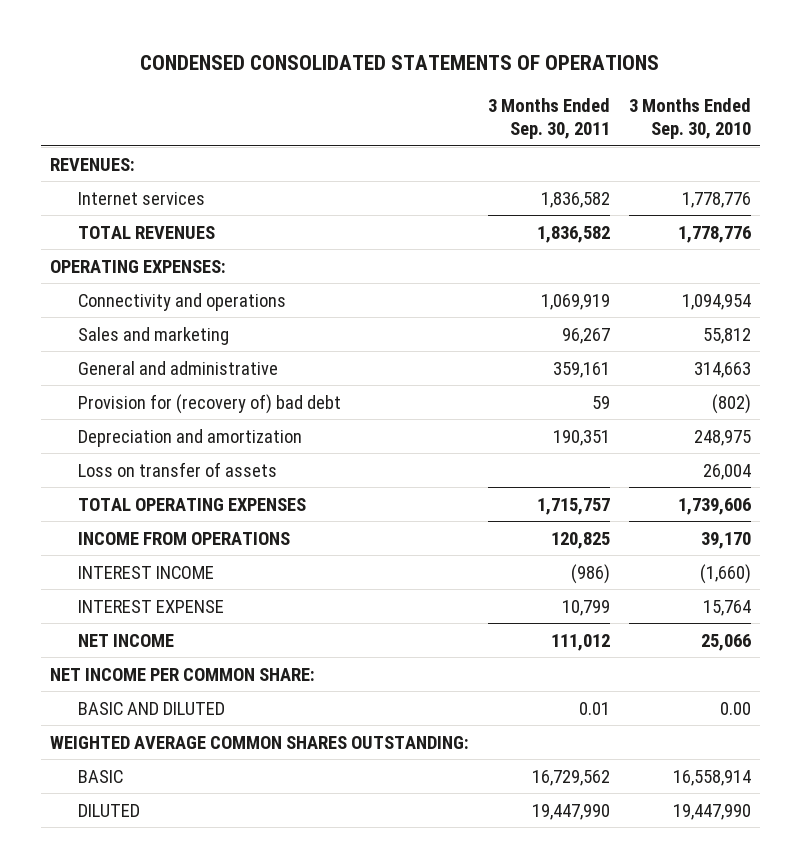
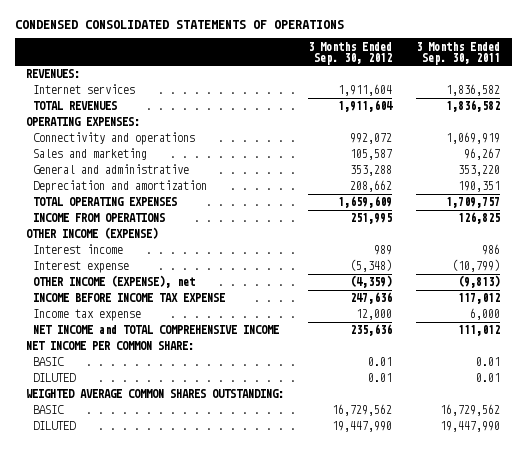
- | 3 Months Ended Sep. 30, 2011 | 3 Months Ended Sep. 30, 2010
+ | 3 Months Ended Sep. 30, 2012 | 3 Months Ended Sep. 30, 2011
- General and administrative | 359,161 | 314,663
- Provision for (recovery of) bad debt | 59 | (802)
+ General and administrative | 353,288 | 353,220
- Loss on transfer of assets | | 26,004
- TOTAL OPERATING EXPENSES | 1,715,757 | 1,739,606
- INCOME FROM OPERATIONS | 120,825 | 39,170
- INTEREST INCOME | (986) | (1,660)
- INTEREST EXPENSE | 10,799 | 15,764
- NET INCOME | 111,012 | 25,066
+ TOTAL OPERATING EXPENSES | 1,659,609 | 1,709,757
+ INCOME FROM OPERATIONS | 251,995 | 126,825
+ OTHER INCOME (EXPENSE)
+ Interest income | 989 | 986
+ Interest expense | (5,348) | (10,799)
+ OTHER INCOME (EXPENSE), net | (4,359) | (9,813)
+ INCOME BEFORE INCOME TAX EXPENSE | 247,636 | 117,012
+ Income tax expense | 12,000 | 6,000
+ NET INCOME and TOTAL COMPREHENSIVE INCOME | 235,636 | 111,012
- BASIC AND DILUTED | 0.01 | 0.00
+ BASIC | 0.01 | 0.01
+ DILUTED | 0.01 | 0.01

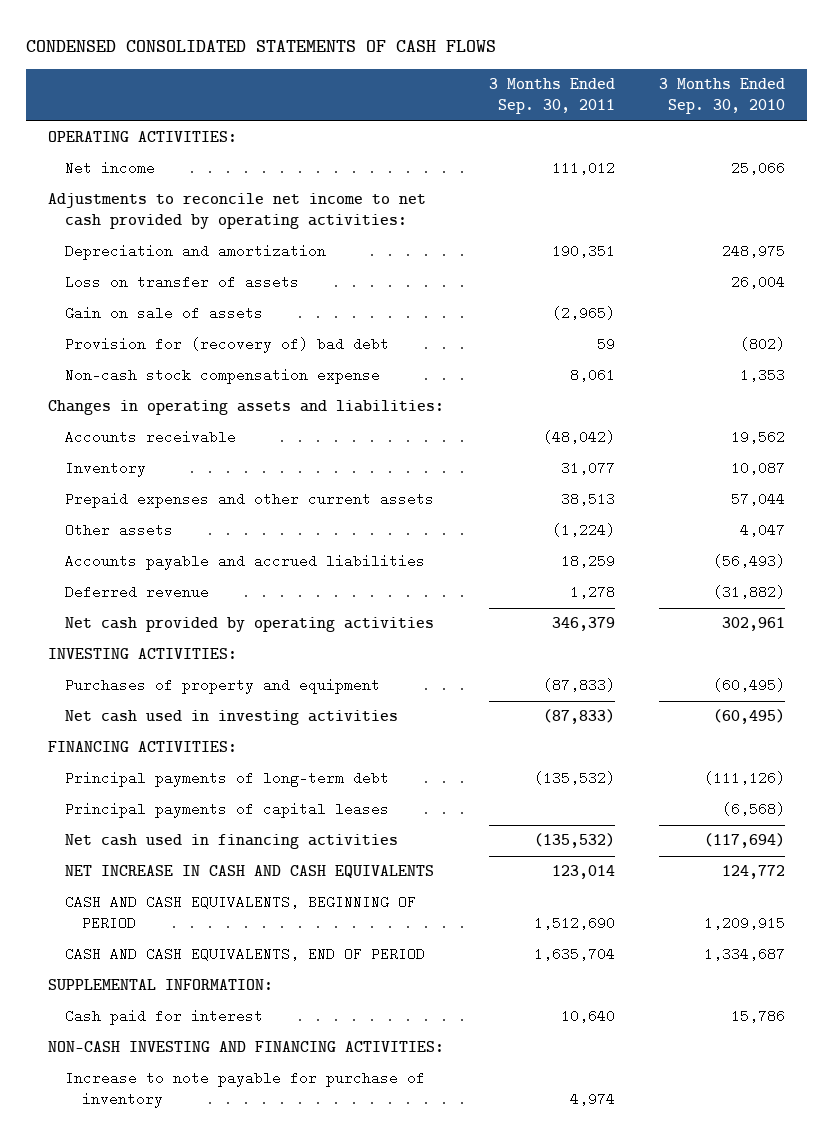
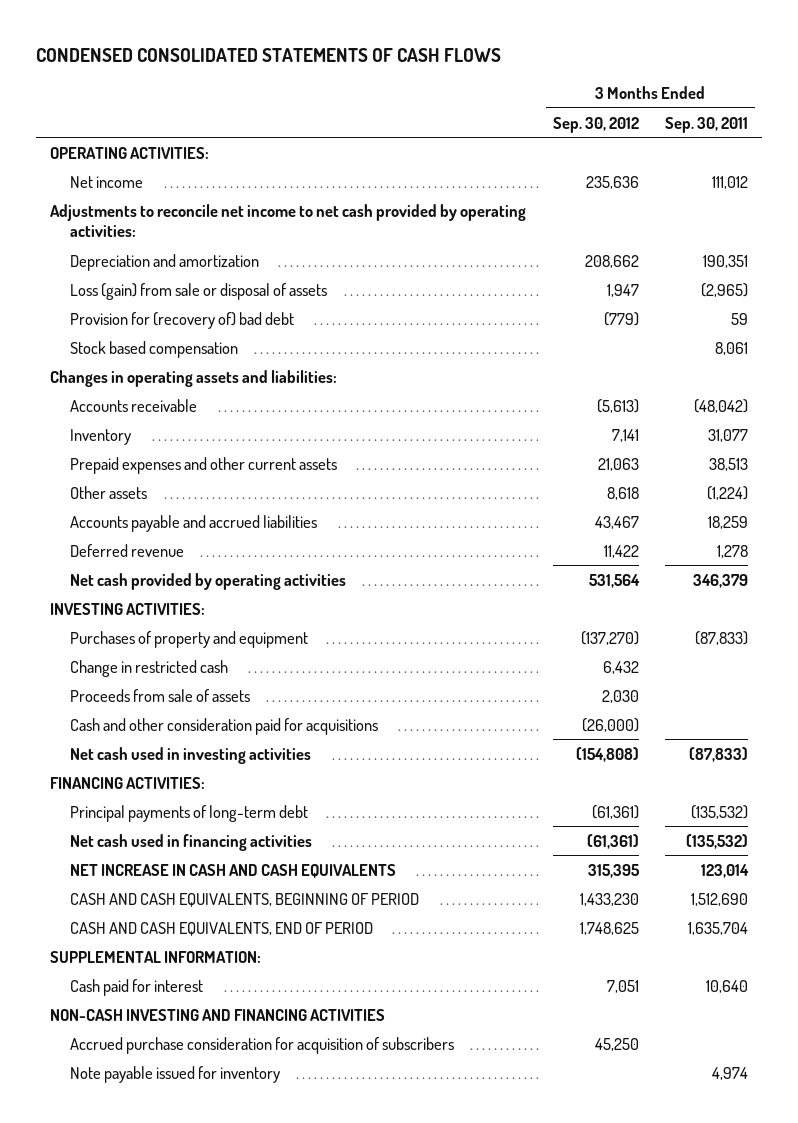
- | 3 Months Ended Sep. 30, 2011 | 3 Months Ended Sep. 30, 2010
+ | 3 Months Ended Sep. 30, 2012 | 3 Months Ended Sep. 30, 2011
- Loss on transfer of assets | | 26,004
- Gain on sale of assets | (2,965) |
+ Loss (gain) from sale or disposal of assets | 1,947 | (2,965)
- Non-cash stock compensation expense | 8,061 | 1,353
+ Stock based compensation | | 8,061
+ Change in restricted cash | 6,432 |
+ Proceeds from sale of assets | 2,030 |
+ Cash and other consideration paid for acquisitions | (26,000) |
- Principal payments of capital leases | | (6,568)
- NON-CASH INVESTING AND FINANCING ACTIVITIES:
- Increase to note payable for purchase of inventory | 4,974 |
+ NON-CASH INVESTING AND FINANCING ACTIVITIES
+ Accrued purchase consideration for acquisition of subscribers | 45,250 |
+ Note payable issued for inventory | | 4,974

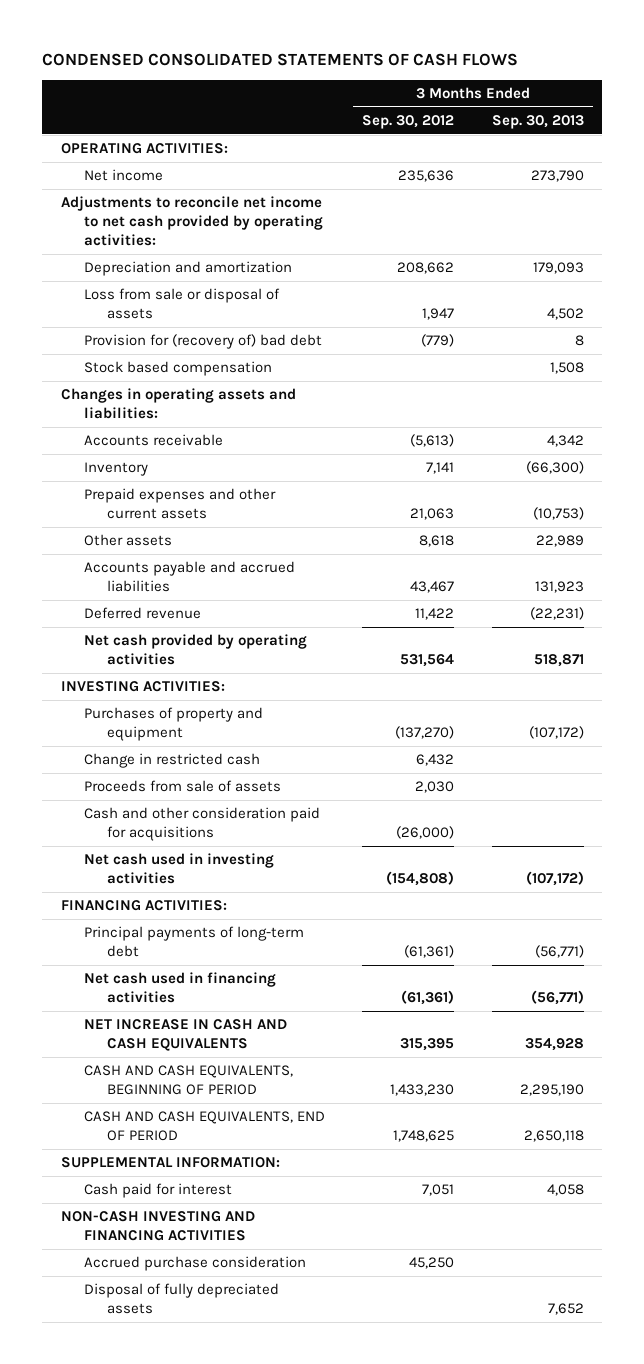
- | 3 Months Ended Sep. 30, 2012 | 3 Months Ended Sep. 30, 2011
+ | 3 Months Ended Sep. 30, 2012 | 3 Months Ended Sep. 30, 2013
- Loss (gain) from sale or disposal of assets | 1,947 | (2,965)
+ Loss from sale or disposal of assets | 1,947 | 4,502
- Accrued purchase consideration for acquisition of subscribers | 45,250 |
- Note payable issued for inventory | | 4,974
+ Accrued purchase consideration | 45,250 |
+ Disposal of fully depreciated assets | | 7,652

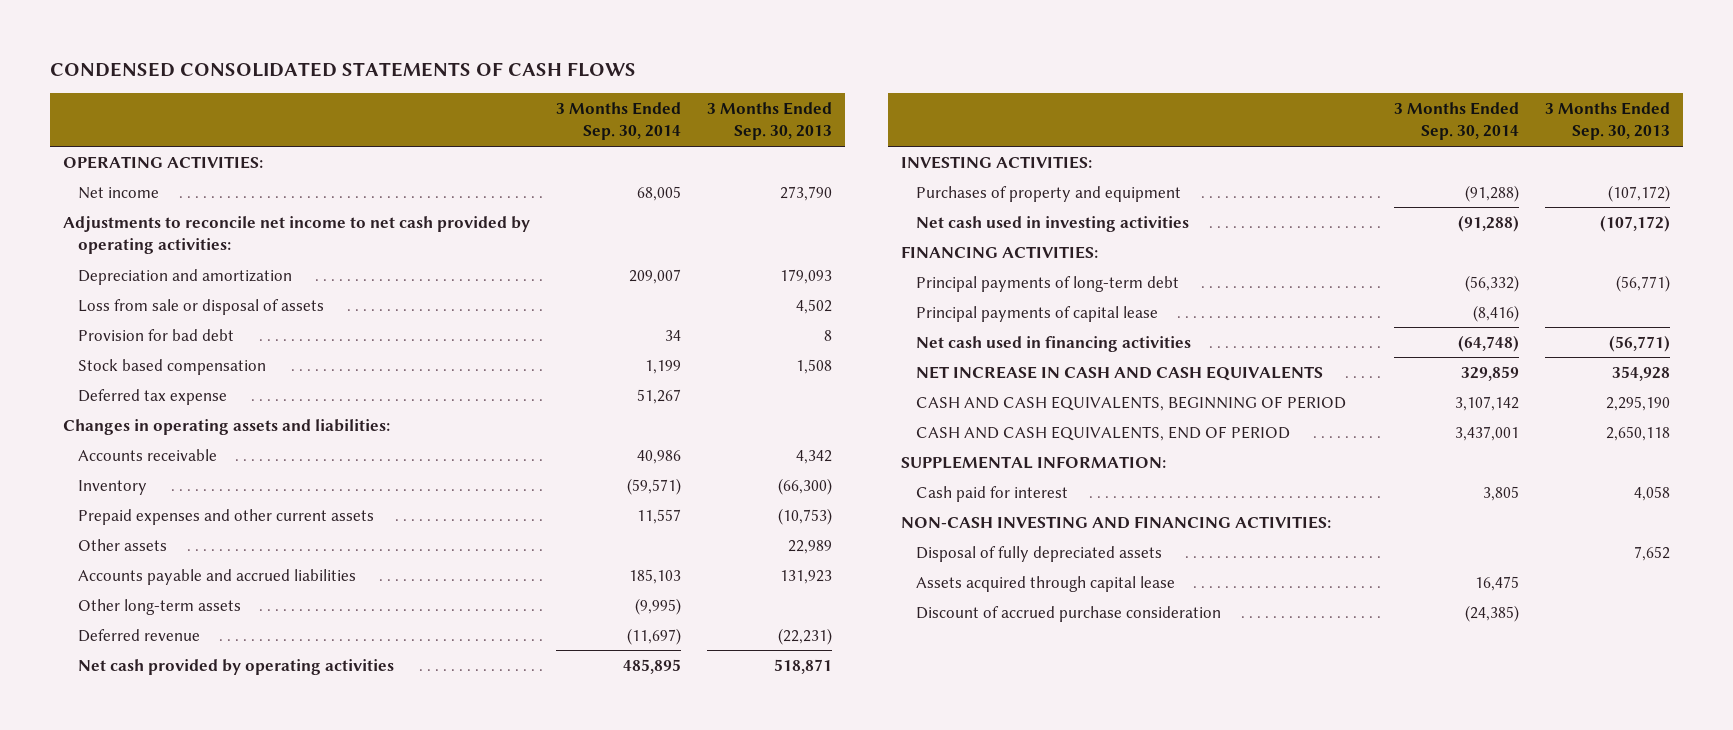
- | 3 Months Ended Sep. 30, 2012 | 3 Months Ended Sep. 30, 2013
+ | 3 Months Ended Sep. 30, 2014 | 3 Months Ended Sep. 30, 2013
- Provision for (recovery of) bad debt | (779) | 8
+ Provision for bad debt | 34 | 8
+ Deferred tax expense | 51,267 |
+ Other long-term assets | (9,995) |
- Change in restricted cash | 6,432 |
- Proceeds from sale of assets | 2,030 |
- Cash and other consideration paid for acquisitions | (26,000) |
+ Principal payments of capital lease | (8,416) |
- NON-CASH INVESTING AND FINANCING ACTIVITIES
- Accrued purchase consideration | 45,250 |
+ NON-CASH INVESTING AND FINANCING ACTIVITIES:
+ Assets acquired through capital lease | 16,475 |
+ Discount of accrued purchase consideration | (24,385) |

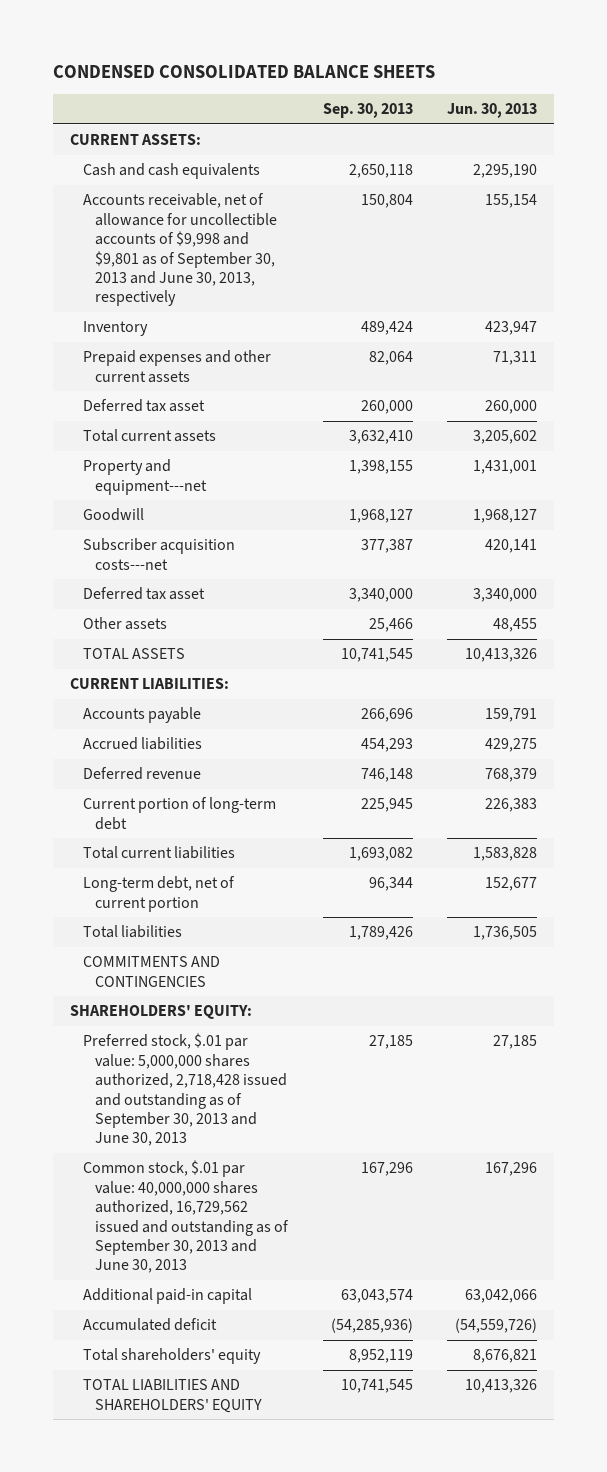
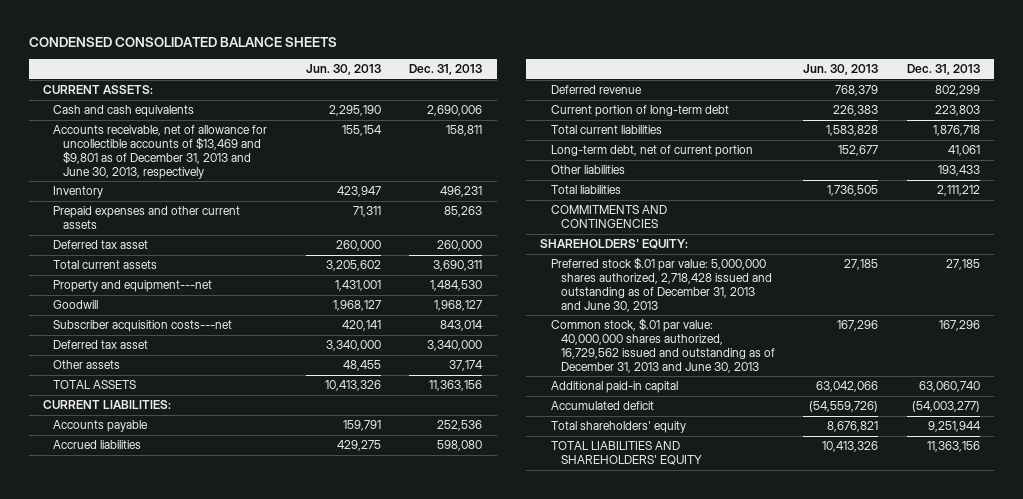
- | Sep. 30, 2013 | Jun. 30, 2013
+ | Jun. 30, 2013 | Dec. 31, 2013
- Accounts receivable, net of allowance for uncollectible accounts of $9,998 and $9,801 as of September 30, 2013 and June 30, 2013, respectively | 150,804 | 155,154
+ Accounts receivable, net of allowance for uncollectible accounts of $13,469 and $9,801 as of December 31, 2013 and June 30, 2013, respectively | 155,154 | 158,811
+ Other liabilities | | 193,433
- Preferred stock, $.01 par value: 5,000,000 shares authorized, 2,718,428 issued and outstanding as of September 30, 2013 and June 30, 2013 | 27,185 | 27,185
- Common stock, $.01 par value: 40,000,000 shares authorized, 16,729,562 issued and outstanding as of September 30, 2013 and June 30, 2013 | 167,296 | 167,296
+ Preferred stock $.01 par value: 5,000,000 shares authorized, 2,718,428 issued and outstanding as of December 31, 2013 and June 30, 2013 | 27,185 | 27,185
+ Common stock, $.01 par value: 40,000,000 shares authorized, 16,729,562 issued and outstanding as of December 31, 2013 and June 30, 2013 | 167,296 | 167,296

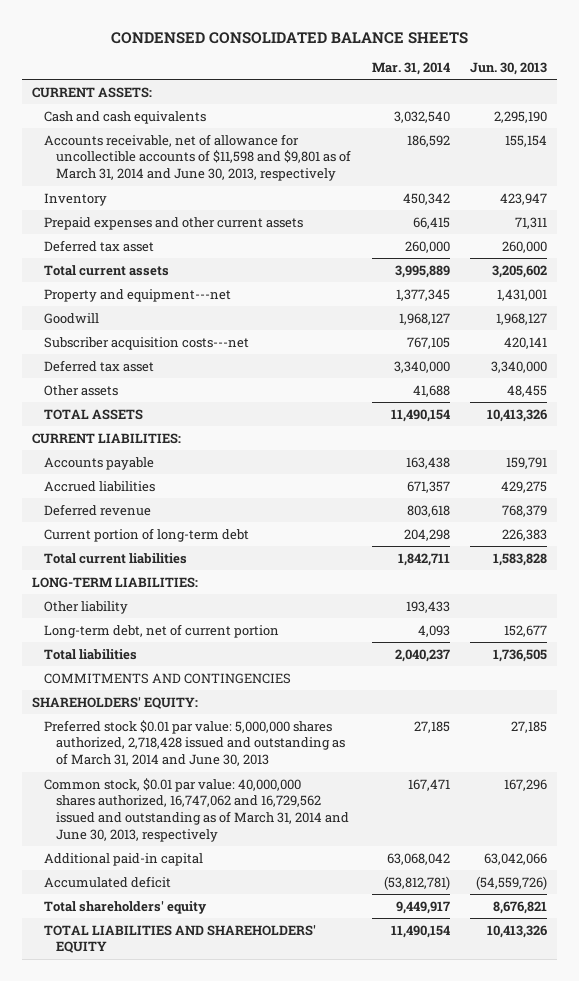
- | Jun. 30, 2013 | Dec. 31, 2013
+ | Mar. 31, 2014 | Jun. 30, 2013
- Accounts receivable, net of allowance for uncollectible accounts of $13,469 and $9,801 as of December 31, 2013 and June 30, 2013, respectively | 155,154 | 158,811
+ Accounts receivable, net of allowance for uncollectible accounts of $11,598 and $9,801 as of March 31, 2014 and June 30, 2013, respectively | 186,592 | 155,154
+ LONG-TERM LIABILITIES:
+ Other liability | 193,433 |
- Other liabilities | | 193,433
- Preferred stock $.01 par value: 5,000,000 shares authorized, 2,718,428 issued and outstanding as of December 31, 2013 and June 30, 2013 | 27,185 | 27,185
- Common stock, $.01 par value: 40,000,000 shares authorized, 16,729,562 issued and outstanding as of December 31, 2013 and June 30, 2013 | 167,296 | 167,296
+ Preferred stock $0.01 par value: 5,000,000 shares authorized, 2,718,428 issued and outstanding as of March 31, 2014 and June 30, 2013 | 27,185 | 27,185
+ Common stock, $0.01 par value: 40,000,000 shares authorized, 16,747,062 and 16,729,562 issued and outstanding as of March 31, 2014 and June 30, 2013, respectively | 167,471 | 167,296

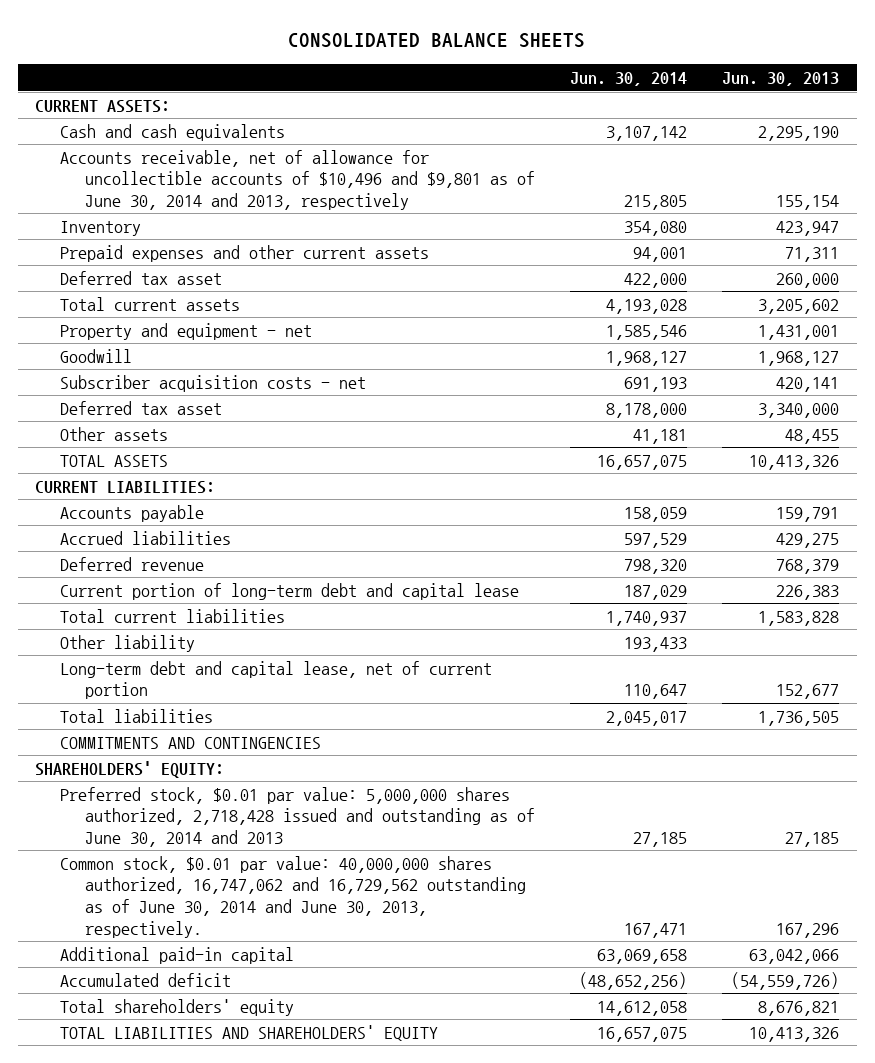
- CONDENSED CONSOLIDATED BALANCE SHEETS
+ CONSOLIDATED BALANCE SHEETS
- | Mar. 31, 2014 | Jun. 30, 2013
+ | Jun. 30, 2014 | Jun. 30, 2013
- Accounts receivable, net of allowance for uncollectible accounts of $11,598 and $9,801 as of March 31, 2014 and June 30, 2013, respectively | 186,592 | 155,154
+ Accounts receivable, net of allowance for uncollectible accounts of $10,496 and $9,801 as of June 30, 2014 and 2013, respectively | 215,805 | 155,154
- Property and equipment---net | 1,377,345 | 1,431,001
+ Property and equipment - net | 1,585,546 | 1,431,001
- Subscriber acquisition costs---net | 767,105 | 420,141
+ Subscriber acquisition costs - net | 691,193 | 420,141
- Current portion of long-term debt | 204,298 | 226,383
+ Current portion of long-term debt and capital lease | 187,029 | 226,383
- LONG-TERM LIABILITIES:
- Long-term debt, net of current portion | 4,093 | 152,677
+ Long-term debt and capital lease, net of current portion | 110,647 | 152,677
- Preferred stock $0.01 par value: 5,000,000 shares authorized, 2,718,428 issued and outstanding as of March 31, 2014 and June 30, 2013 | 27,185 | 27,185
- Common stock, $0.01 par value: 40,000,000 shares authorized, 16,747,062 and 16,729,562 issued and outstanding as of March 31, 2014 and June 30, 2013, respectively | 167,471 | 167,296
+ Preferred stock, $0.01 par value: 5,000,000 shares authorized, 2,718,428 issued and outstanding as of June 30, 2014 and 2013 | 27,185 | 27,185
+ Common stock, $0.01 par value: 40,000,000 shares authorized, 16,747,062 and 16,729,562 outstanding as of June 30, 2014 and June 30, 2013, respectively. | 167,471 | 167,296

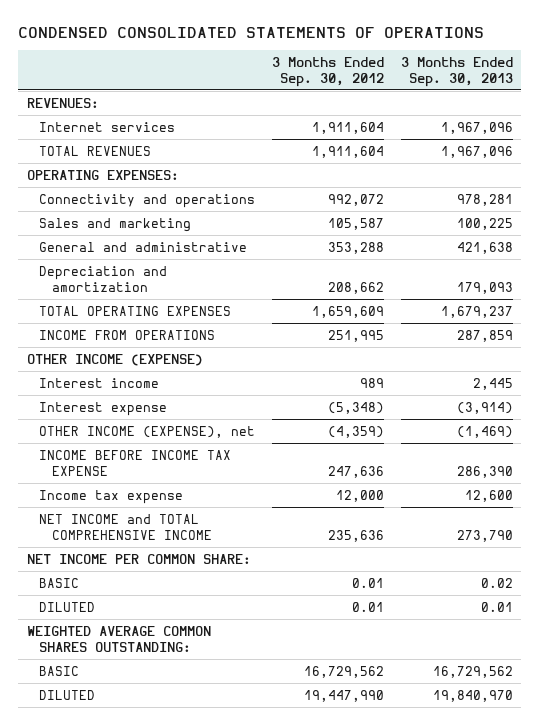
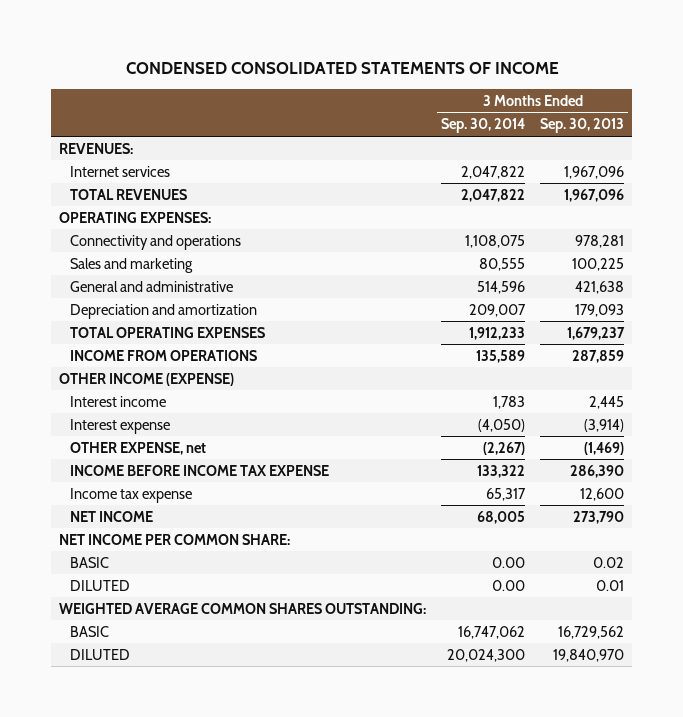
- CONDENSED CONSOLIDATED STATEMENTS OF OPERATIONS
+ CONDENSED CONSOLIDATED STATEMENTS OF INCOME
- | 3 Months Ended Sep. 30, 2012 | 3 Months Ended Sep. 30, 2013
+ | 3 Months Ended Sep. 30, 2014 | 3 Months Ended Sep. 30, 2013
- OTHER INCOME (EXPENSE), net | (4,359) | (1,469)
+ OTHER EXPENSE, net | (2,267) | (1,469)
- NET INCOME and TOTAL COMPREHENSIVE INCOME | 235,636 | 273,790
+ NET INCOME | 68,005 | 273,790

